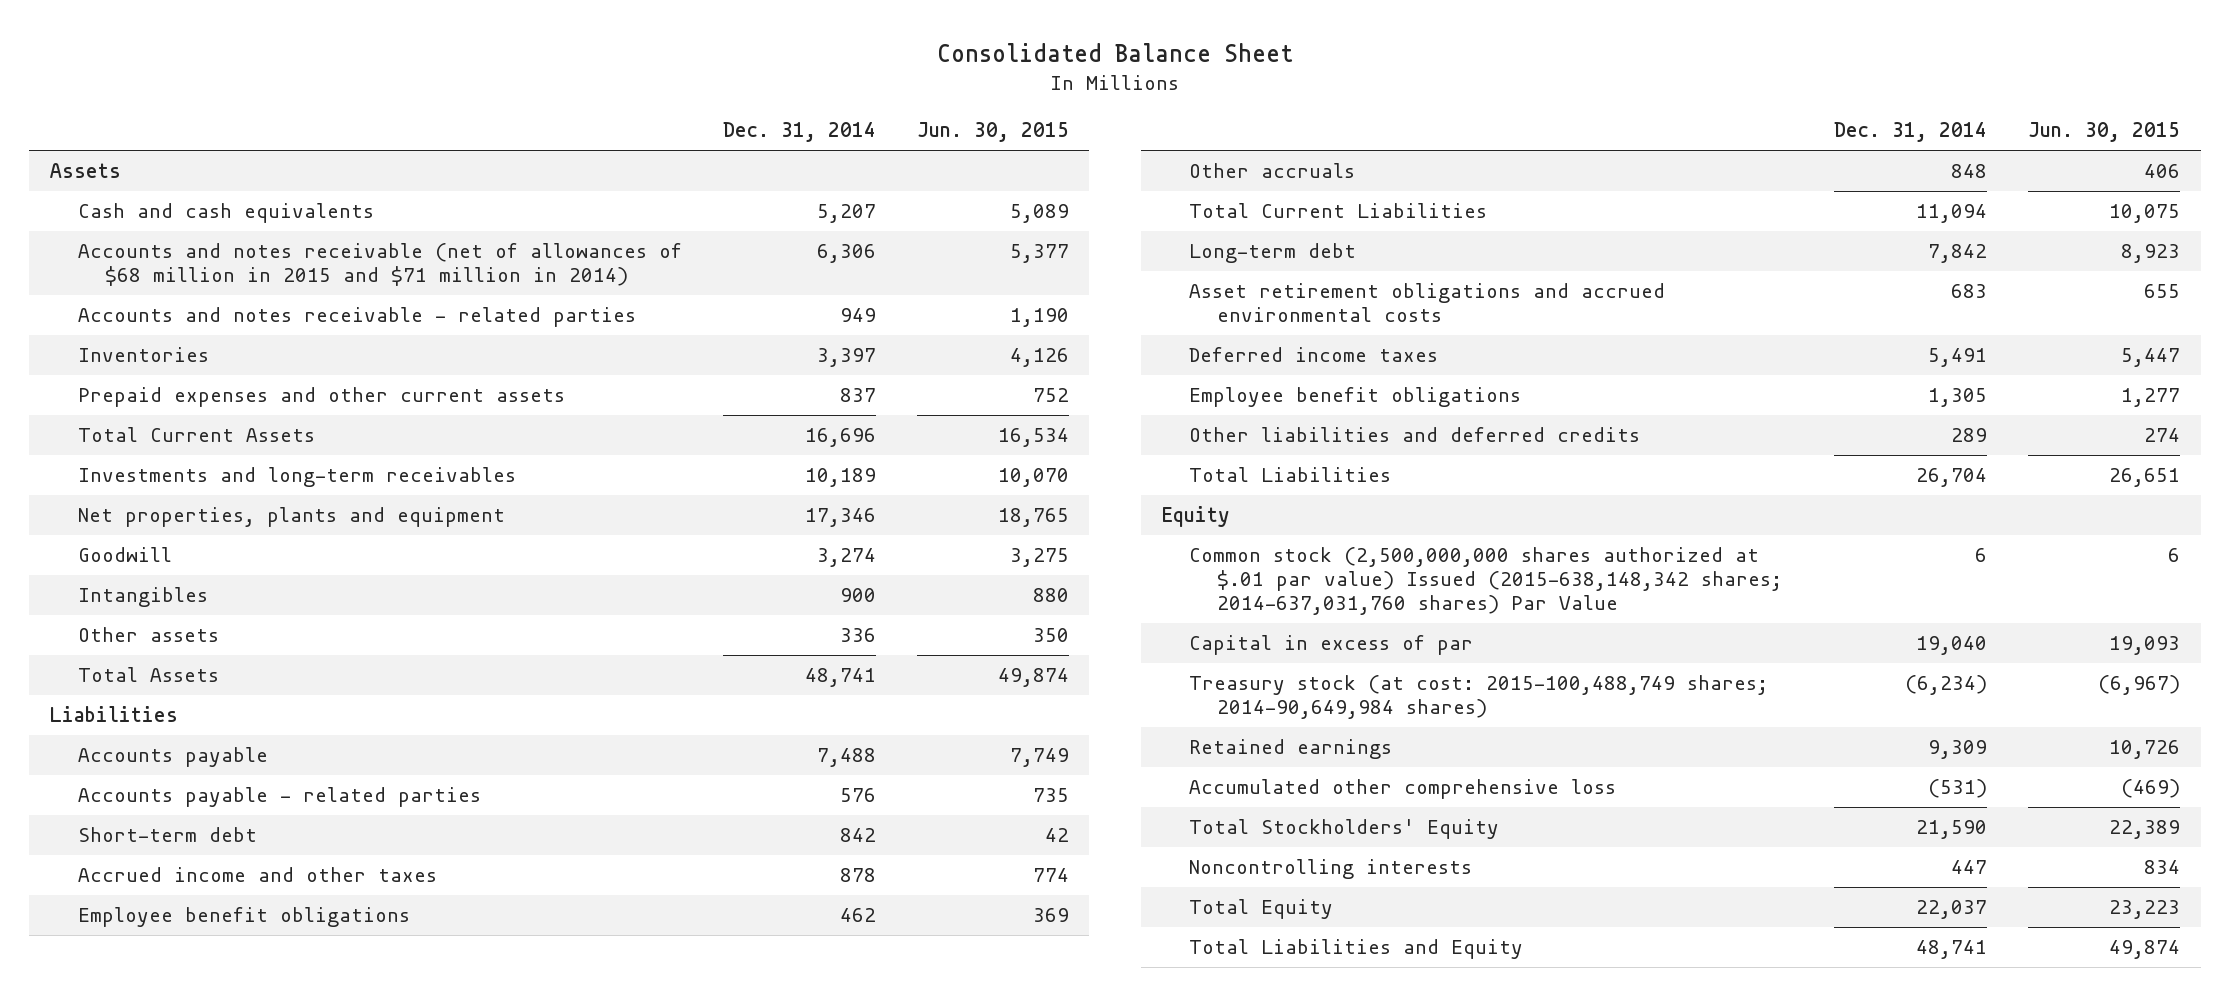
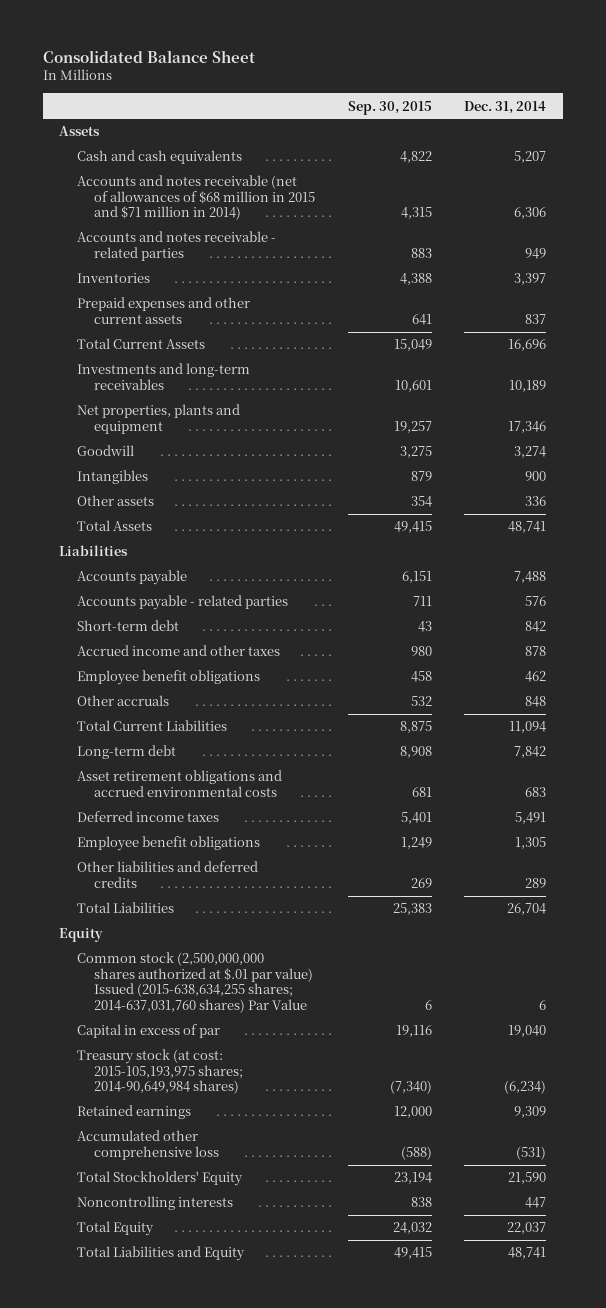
- | Dec. 31, 2014 | Jun. 30, 2015
+ | Sep. 30, 2015 | Dec. 31, 2014
- Common stock (2,500,000,000 shares authorized at $.01 par value) Issued (2015-638,148,342 shares; 2014-637,031,760 shares) Par Value | 6 | 6
+ Common stock (2,500,000,000 shares authorized at $.01 par value) Issued (2015-638,634,255 shares; 2014-637,031,760 shares) Par Value | 6 | 6
- Treasury stock (at cost: 2015-100,488,749 shares; 2014-90,649,984 shares) | (6,234) | (6,967)
+ Treasury stock (at cost: 2015-105,193,975 shares; 2014-90,649,984 shares) | (7,340) | (6,234)

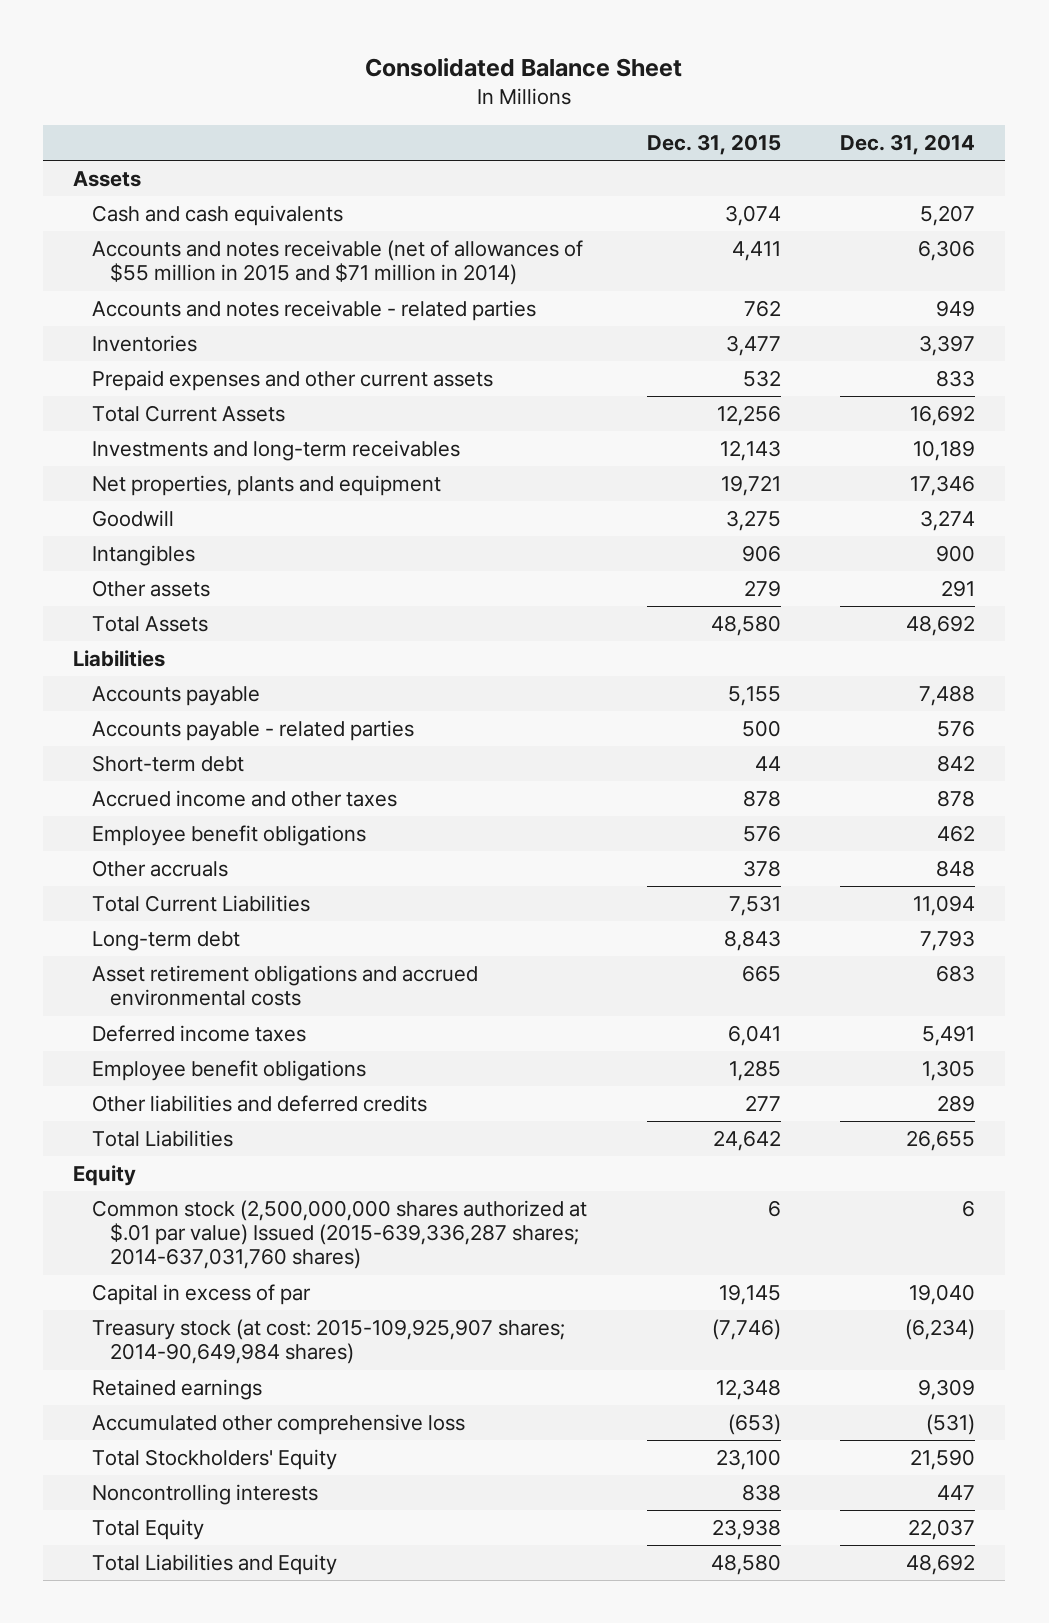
- | Sep. 30, 2015 | Dec. 31, 2014
+ | Dec. 31, 2015 | Dec. 31, 2014
- Accounts and notes receivable (net of allowances of $68 million in 2015 and $71 million in 2014) | 4,315 | 6,306
+ Accounts and notes receivable (net of allowances of $55 million in 2015 and $71 million in 2014) | 4,411 | 6,306
- Prepaid expenses and other current assets | 641 | 837
- Total Current Assets | 15,049 | 16,696
+ Prepaid expenses and other current assets | 532 | 833
+ Total Current Assets | 12,256 | 16,692
- Other assets | 354 | 336
- Total Assets | 49,415 | 48,741
+ Other assets | 279 | 291
+ Total Assets | 48,580 | 48,692
- Long-term debt | 8,908 | 7,842
+ Long-term debt | 8,843 | 7,793
- Total Liabilities | 25,383 | 26,704
+ Total Liabilities | 24,642 | 26,655
- Common stock (2,500,000,000 shares authorized at $.01 par value) Issued (2015-638,634,255 shares; 2014-637,031,760 shares) Par Value | 6 | 6
+ Common stock (2,500,000,000 shares authorized at $.01 par value) Issued (2015-639,336,287 shares; 2014-637,031,760 shares) | 6 | 6
- Treasury stock (at cost: 2015-105,193,975 shares; 2014-90,649,984 shares) | (7,340) | (6,234)
+ Treasury stock (at cost: 2015-109,925,907 shares; 2014-90,649,984 shares) | (7,746) | (6,234)
- Total Liabilities and Equity | 49,415 | 48,741
+ Total Liabilities and Equity | 48,580 | 48,692

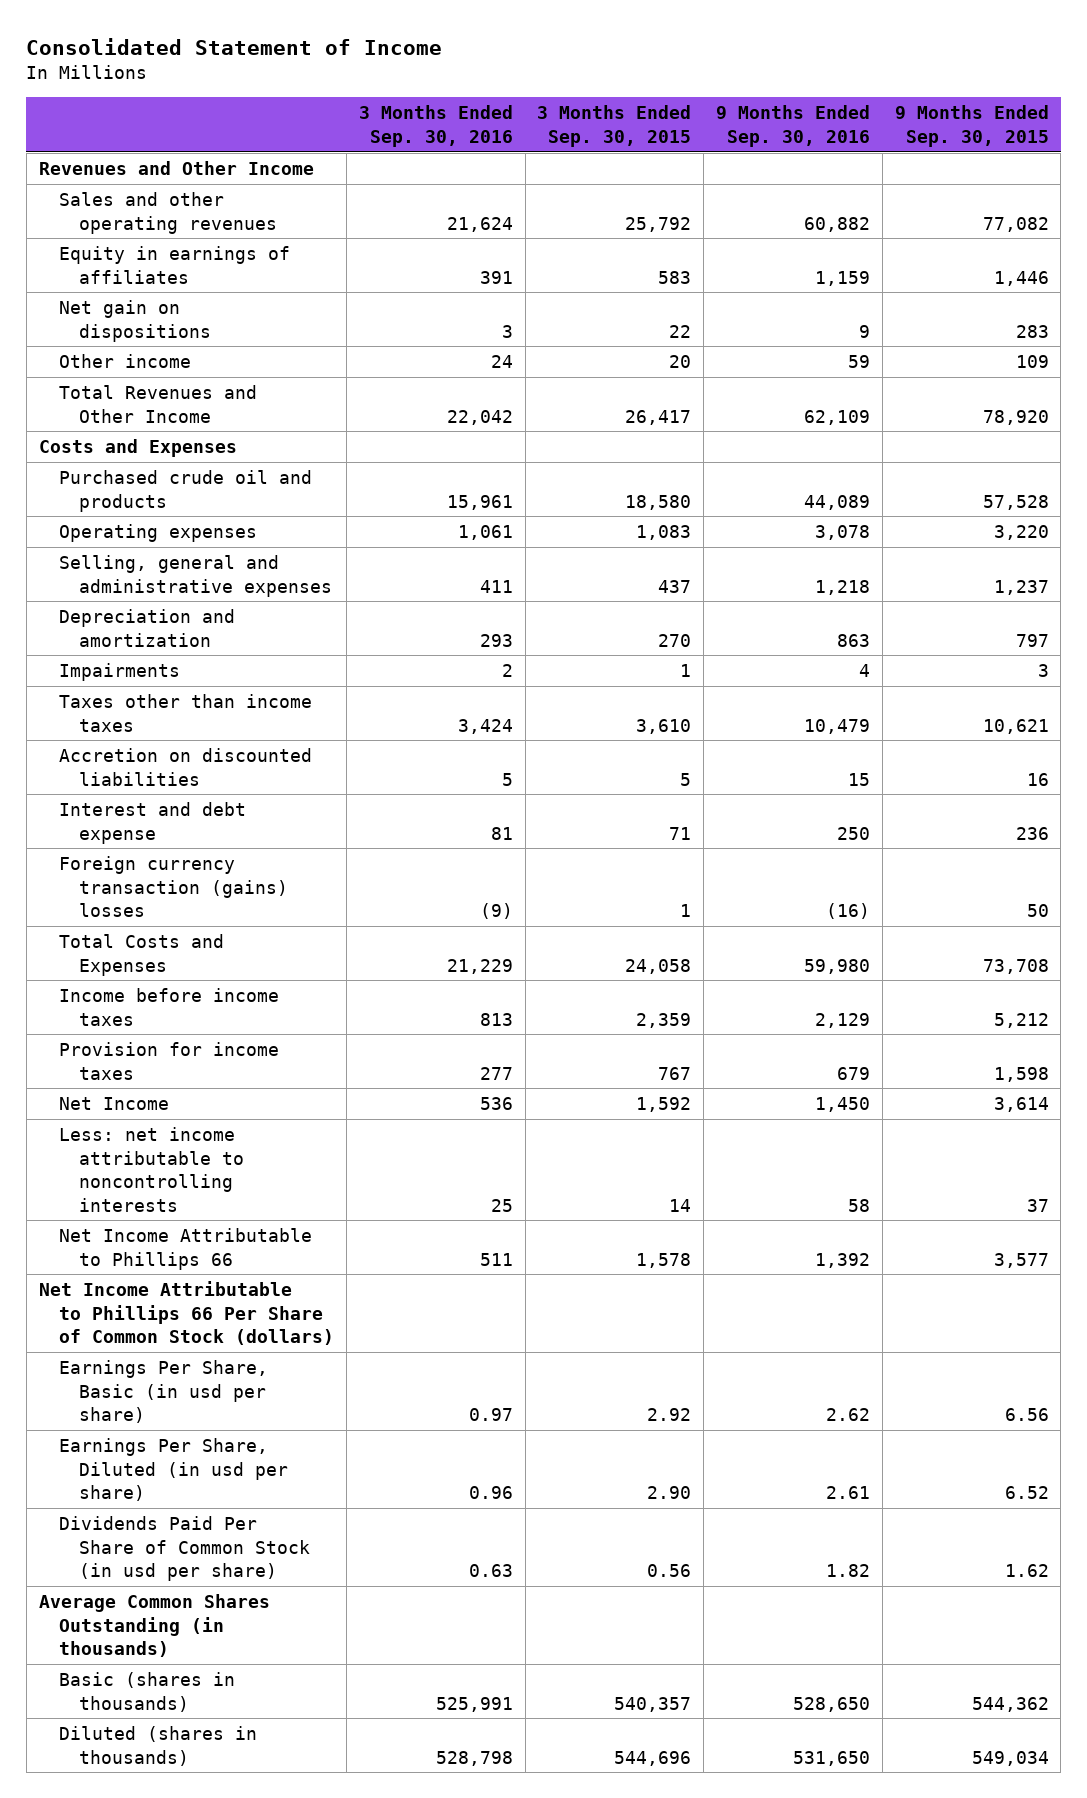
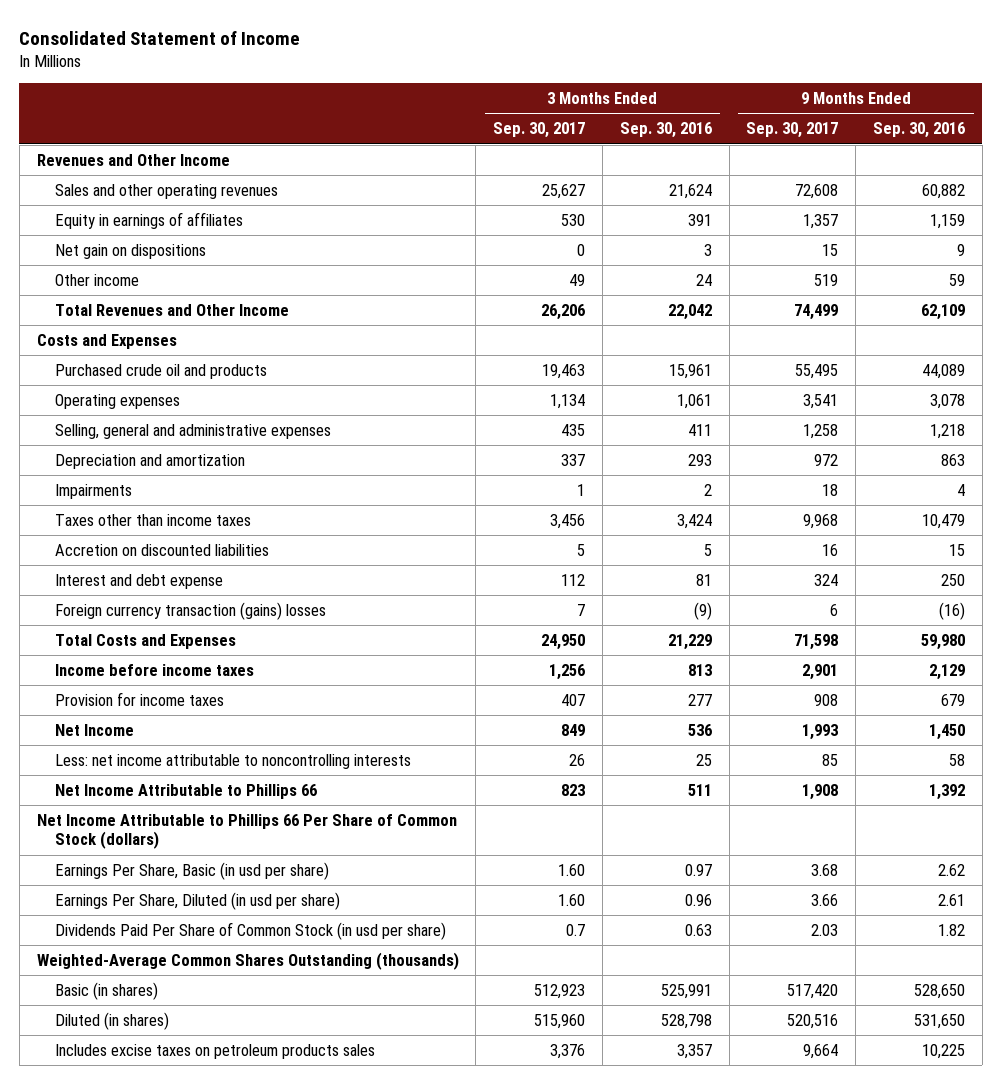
- | 3 Months Ended Sep. 30, 2016 | 3 Months Ended Sep. 30, 2015 | 9 Months Ended Sep. 30, 2016 | 9 Months Ended Sep. 30, 2015
+ | 3 Months Ended Sep. 30, 2017 | 3 Months Ended Sep. 30, 2016 | 9 Months Ended Sep. 30, 2017 | 9 Months Ended Sep. 30, 2016
- Average Common Shares Outstanding (in thousands)
- Basic (shares in thousands) | 525,991 | 540,357 | 528,650 | 544,362
- Diluted (shares in thousands) | 528,798 | 544,696 | 531,650 | 549,034
+ Weighted-Average Common Shares Outstanding (thousands)
+ Basic (in shares) | 512,923 | 525,991 | 517,420 | 528,650
+ Diluted (in shares) | 515,960 | 528,798 | 520,516 | 531,650
+ Includes excise taxes on petroleum products sales | 3,376 | 3,357 | 9,664 | 10,225

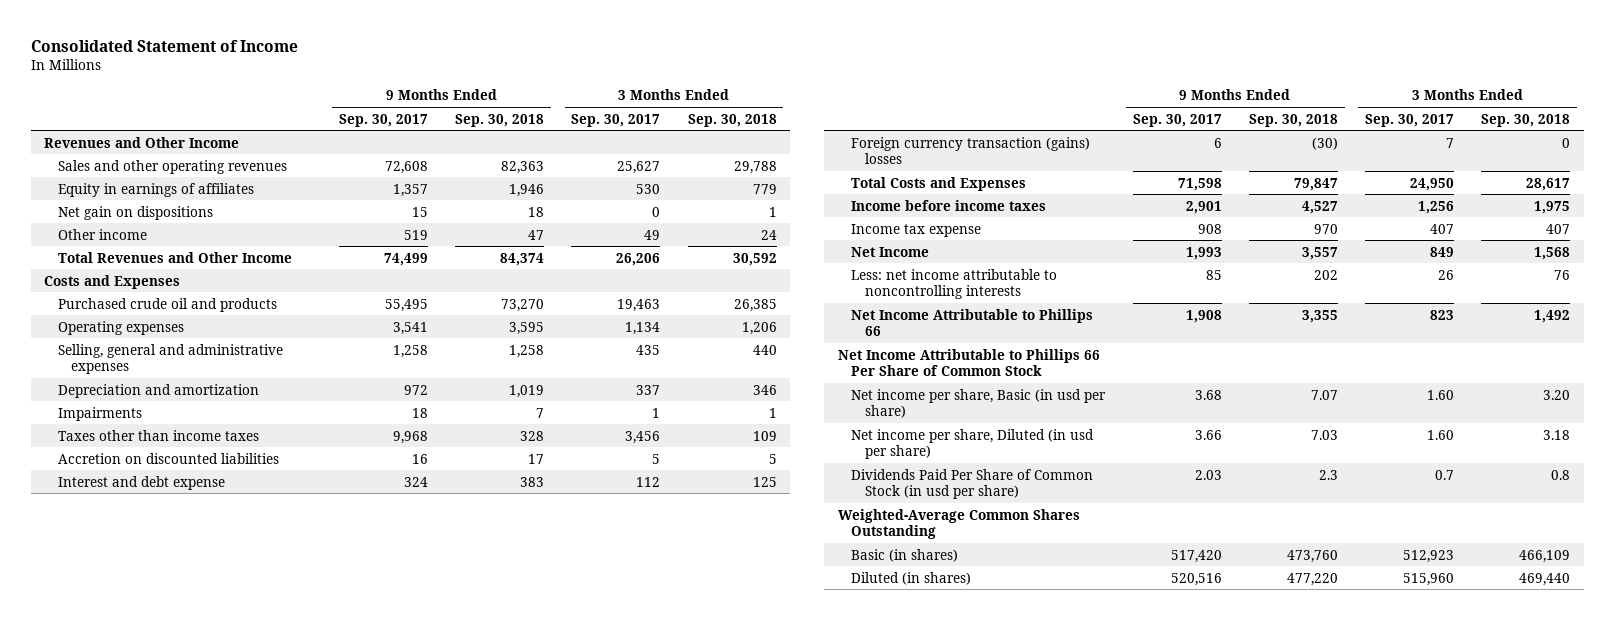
- | 3 Months Ended Sep. 30, 2017 | 3 Months Ended Sep. 30, 2016 | 9 Months Ended Sep. 30, 2017 | 9 Months Ended Sep. 30, 2016
+ | 9 Months Ended Sep. 30, 2017 | 9 Months Ended Sep. 30, 2018 | 3 Months Ended Sep. 30, 2017 | 3 Months Ended Sep. 30, 2018
- Provision for income taxes | 407 | 277 | 908 | 679
+ Income tax expense | 908 | 970 | 407 | 407
- Net Income Attributable to Phillips 66 Per Share of Common Stock (dollars)
- Earnings Per Share, Basic (in usd per share) | 1.60 | 0.97 | 3.68 | 2.62
- Earnings Per Share, Diluted (in usd per share) | 1.60 | 0.96 | 3.66 | 2.61
+ Net Income Attributable to Phillips 66 Per Share of Common Stock
+ Net income per share, Basic (in usd per share) | 3.68 | 7.07 | 1.60 | 3.20
+ Net income per share, Diluted (in usd per share) | 3.66 | 7.03 | 1.60 | 3.18
- Weighted-Average Common Shares Outstanding (thousands)
+ Weighted-Average Common Shares Outstanding
- Includes excise taxes on petroleum products sales | 3,376 | 3,357 | 9,664 | 10,225

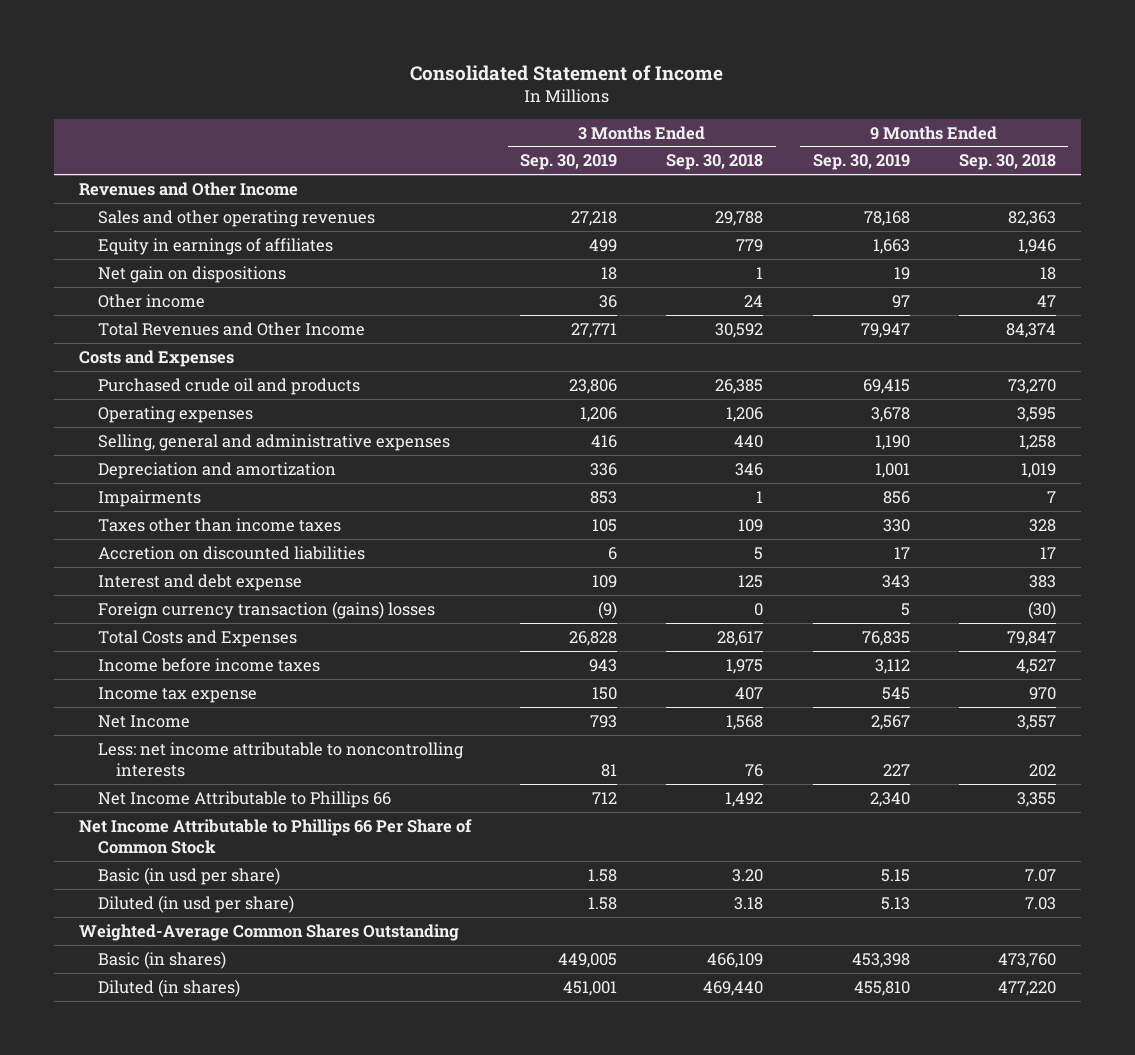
- | 9 Months Ended Sep. 30, 2017 | 9 Months Ended Sep. 30, 2018 | 3 Months Ended Sep. 30, 2017 | 3 Months Ended Sep. 30, 2018
+ | 3 Months Ended Sep. 30, 2019 | 3 Months Ended Sep. 30, 2018 | 9 Months Ended Sep. 30, 2019 | 9 Months Ended Sep. 30, 2018
- Net income per share, Basic (in usd per share) | 3.68 | 7.07 | 1.60 | 3.20
- Net income per share, Diluted (in usd per share) | 3.66 | 7.03 | 1.60 | 3.18
- Dividends Paid Per Share of Common Stock (in usd per share) | 2.03 | 2.3 | 0.7 | 0.8
+ Basic (in usd per share) | 1.58 | 3.20 | 5.15 | 7.07
+ Diluted (in usd per share) | 1.58 | 3.18 | 5.13 | 7.03

